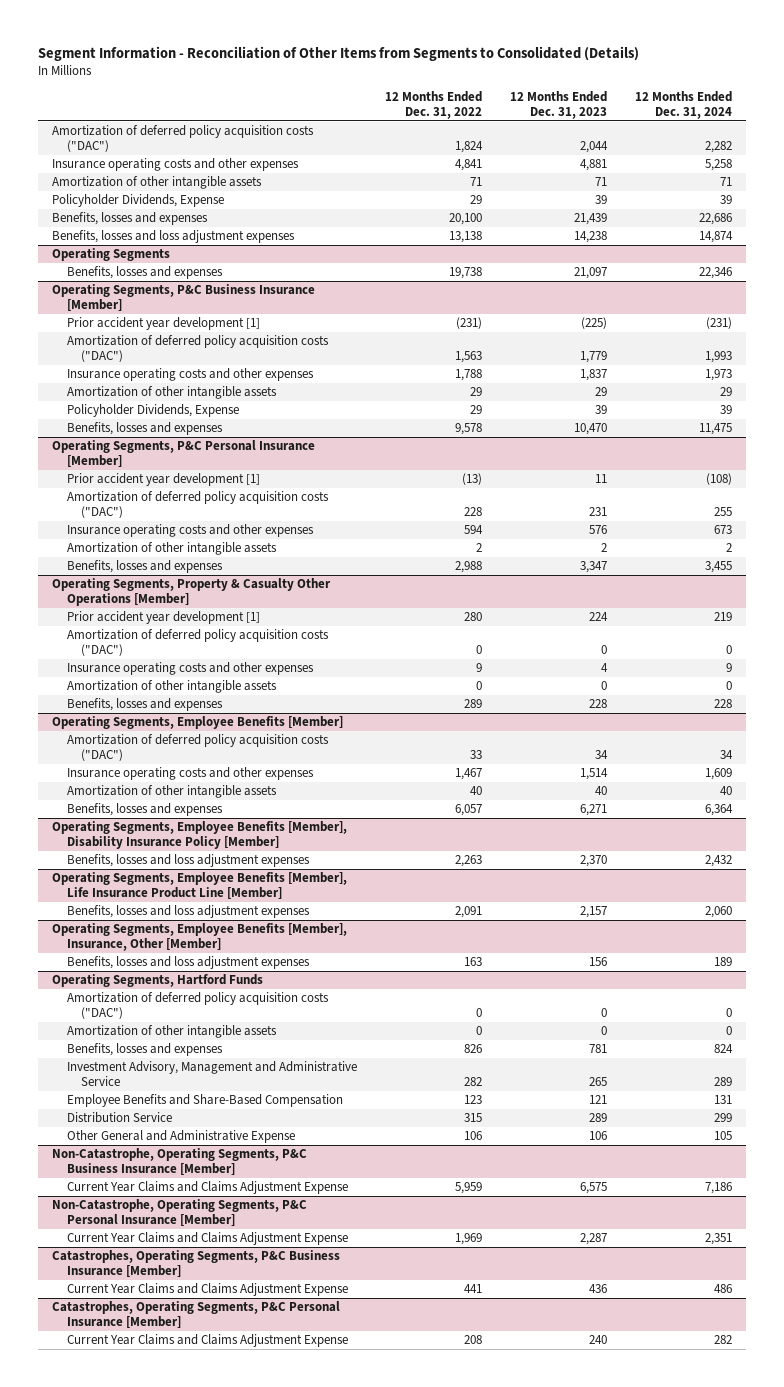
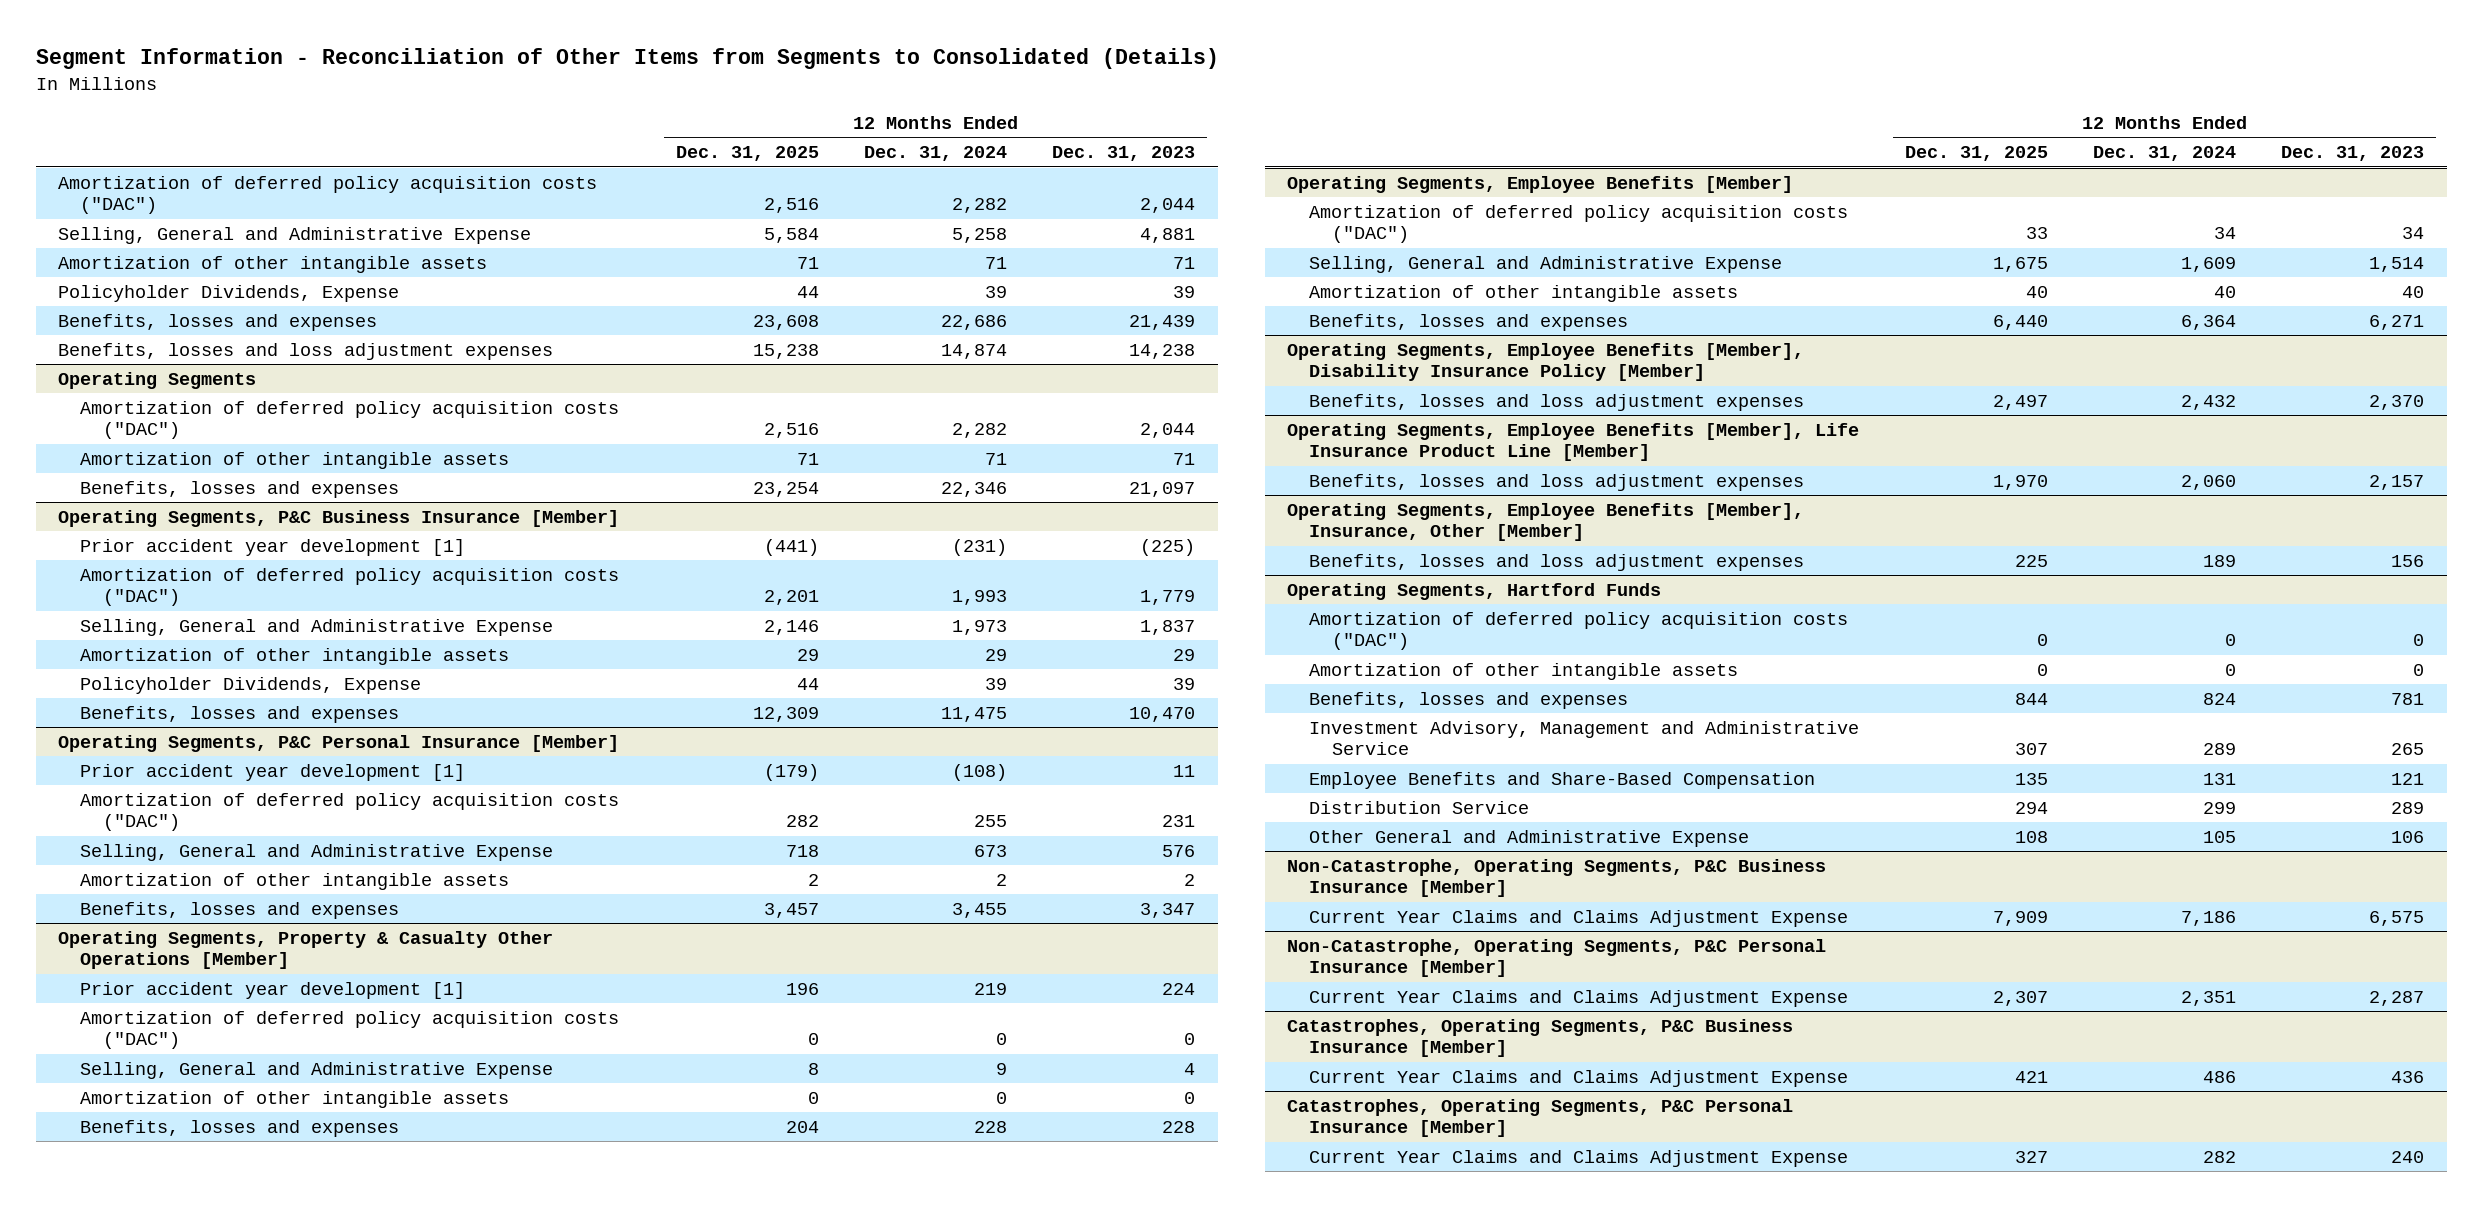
- | 12 Months Ended Dec. 31, 2022 | 12 Months Ended Dec. 31, 2023 | 12 Months Ended Dec. 31, 2024
+ | 12 Months Ended Dec. 31, 2025 | 12 Months Ended Dec. 31, 2024 | 12 Months Ended Dec. 31, 2023
- Insurance operating costs and other expenses | 4,841 | 4,881 | 5,258
+ Selling, General and Administrative Expense | 5,584 | 5,258 | 4,881
@ Operating Segments
+ Amortization of deferred policy acquisition costs ("DAC") | 2,516 | 2,282 | 2,044
+ Amortization of other intangible assets | 71 | 71 | 71
@ Operating Segments, P&C Business Insurance [Member]
- Insurance operating costs and other expenses | 1,788 | 1,837 | 1,973
+ Selling, General and Administrative Expense | 2,146 | 1,973 | 1,837
@ Operating Segments, P&C Personal Insurance [Member]
- Insurance operating costs and other expenses | 594 | 576 | 673
+ Selling, General and Administrative Expense | 718 | 673 | 576
@ Operating Segments, Property & Casualty Other Operations [Member]
- Insurance operating costs and other expenses | 9 | 4 | 9
+ Selling, General and Administrative Expense | 8 | 9 | 4
@ Operating Segments, Employee Benefits [Member]
- Insurance operating costs and other expenses | 1,467 | 1,514 | 1,609
+ Selling, General and Administrative Expense | 1,675 | 1,609 | 1,514

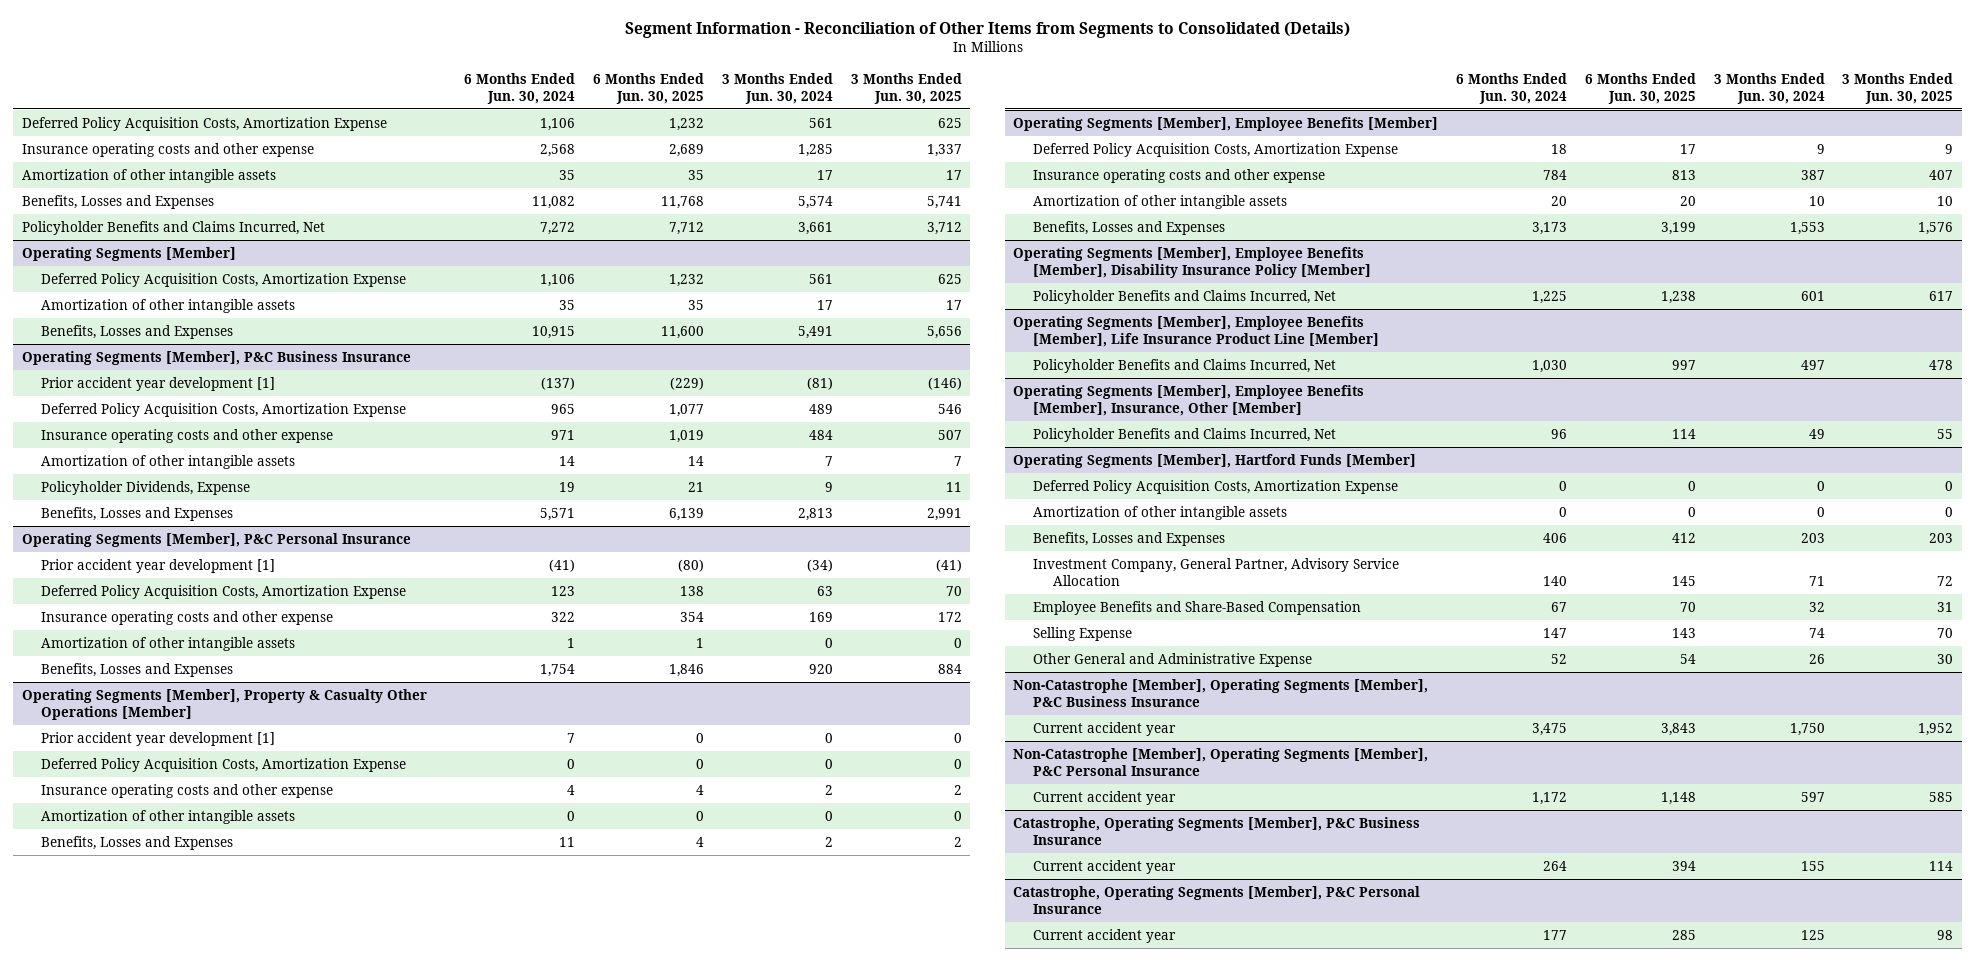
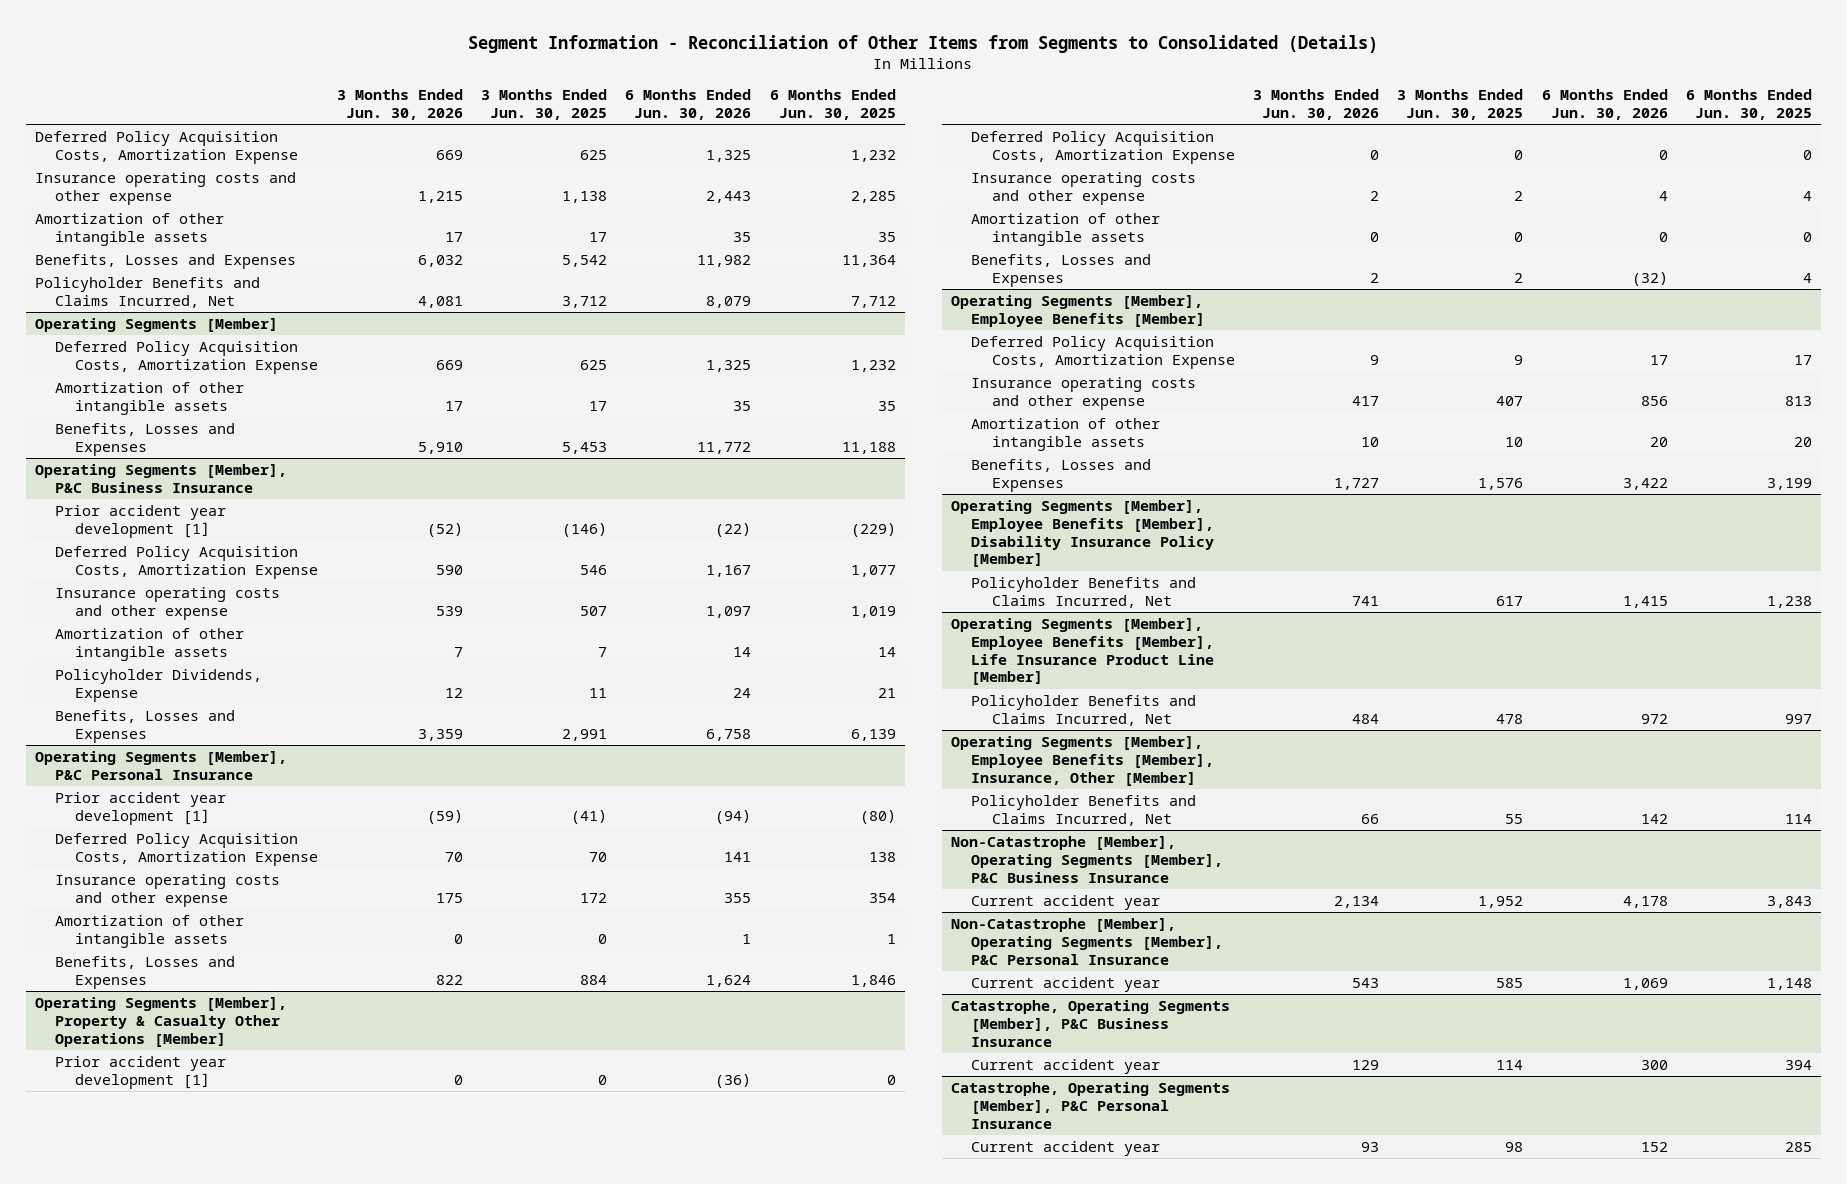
- | 6 Months Ended Jun. 30, 2024 | 6 Months Ended Jun. 30, 2025 | 3 Months Ended Jun. 30, 2024 | 3 Months Ended Jun. 30, 2025
+ | 3 Months Ended Jun. 30, 2026 | 3 Months Ended Jun. 30, 2025 | 6 Months Ended Jun. 30, 2026 | 6 Months Ended Jun. 30, 2025
- Insurance operating costs and other expense | 2,568 | 2,689 | 1,285 | 1,337
+ Insurance operating costs and other expense | 1,215 | 1,138 | 2,443 | 2,285
- Benefits, Losses and Expenses | 11,082 | 11,768 | 5,574 | 5,741
+ Benefits, Losses and Expenses | 6,032 | 5,542 | 11,982 | 11,364
@ Operating Segments [Member]
- Benefits, Losses and Expenses | 10,915 | 11,600 | 5,491 | 5,656
+ Benefits, Losses and Expenses | 5,910 | 5,453 | 11,772 | 11,188
- Operating Segments [Member], Hartford Funds [Member]
- Deferred Policy Acquisition Costs, Amortization Expense | 0 | 0 | 0 | 0
- Amortization of other intangible assets | 0 | 0 | 0 | 0
- Benefits, Losses and Expenses | 406 | 412 | 203 | 203
- Investment Company, General Partner, Advisory Service Allocation | 140 | 145 | 71 | 72
- Employee Benefits and Share-Based Compensation | 67 | 70 | 32 | 31
- Selling Expense | 147 | 143 | 74 | 70
- Other General and Administrative Expense | 52 | 54 | 26 | 30

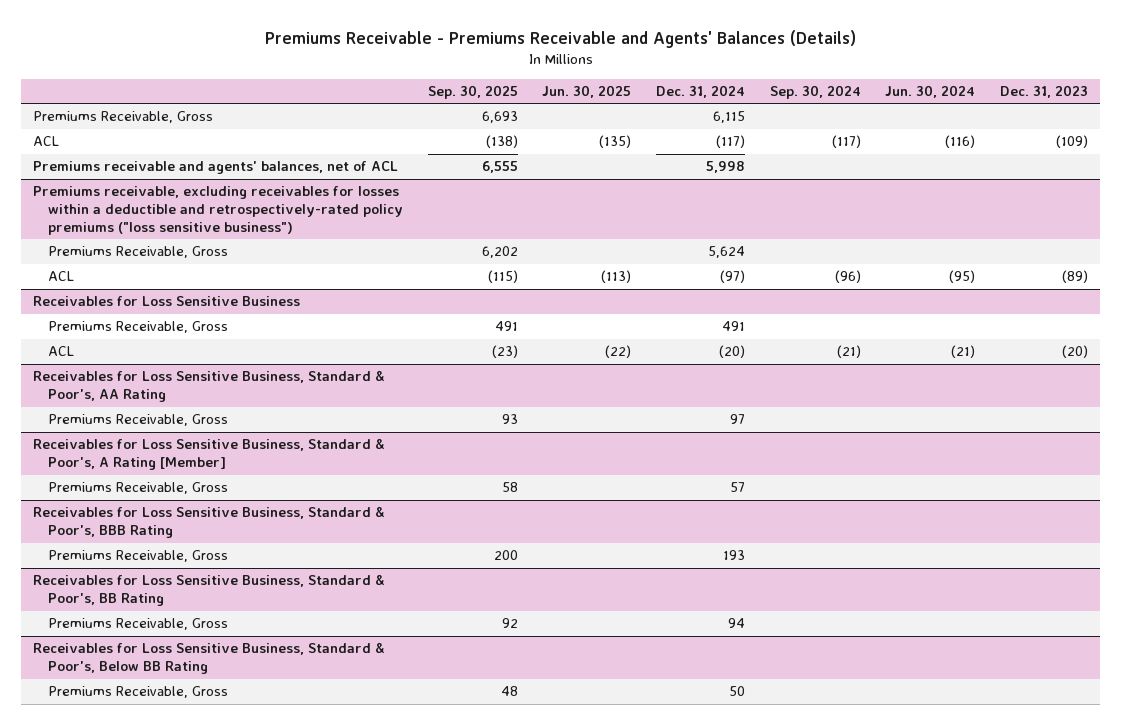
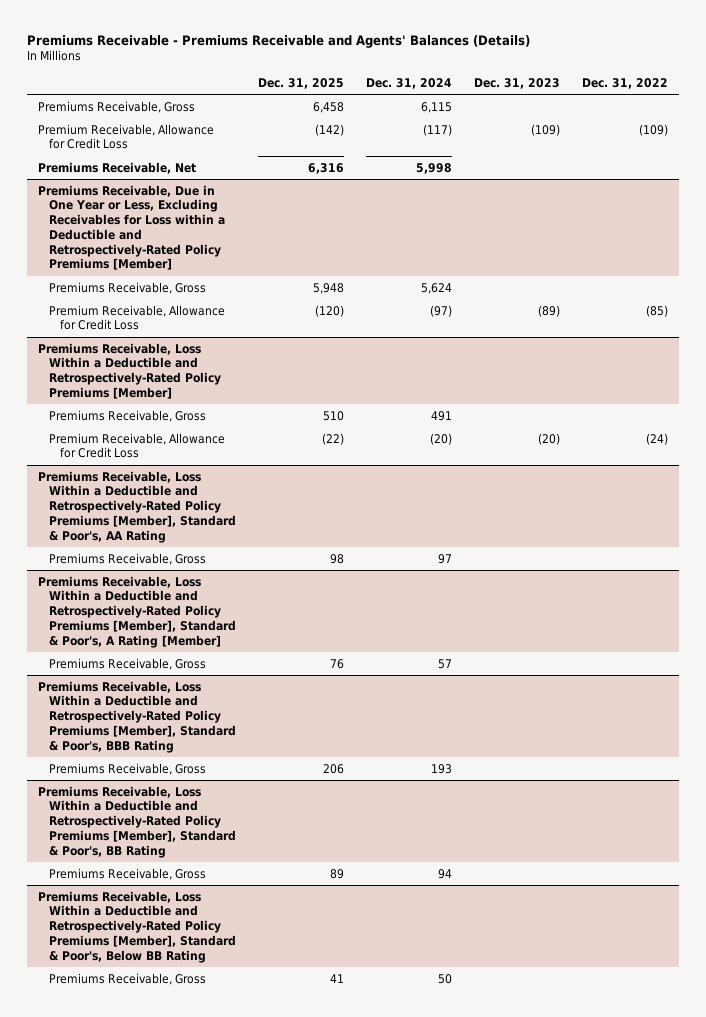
- | Sep. 30, 2025 | Jun. 30, 2025 | Dec. 31, 2024 | Sep. 30, 2024 | Jun. 30, 2024 | Dec. 31, 2023
+ | Dec. 31, 2025 | Dec. 31, 2024 | Dec. 31, 2023 | Dec. 31, 2022
- ACL | (138) | (135) | (117) | (117) | (116) | (109)
- Premiums receivable and agents' balances, net of ACL | 6,555 | | 5,998 | | |
- Premiums receivable, excluding receivables for losses within a deductible and retrospectively-rated policy premiums ("loss sensitive business")
+ Premium Receivable, Allowance for Credit Loss | (142) | (117) | (109) | (109)
+ Premiums Receivable, Net | 6,316 | 5,998 | |
+ Premiums Receivable, Due in One Year or Less, Excluding Receivables for Loss within a Deductible and Retrospectively-Rated Policy Premiums [Member]
- ACL | (115) | (113) | (97) | (96) | (95) | (89)
- Receivables for Loss Sensitive Business
+ Premium Receivable, Allowance for Credit Loss | (120) | (97) | (89) | (85)
+ Premiums Receivable, Loss Within a Deductible and Retrospectively-Rated Policy Premiums [Member]
- ACL | (23) | (22) | (20) | (21) | (21) | (20)
- Receivables for Loss Sensitive Business, Standard & Poor's, AA Rating
+ Premium Receivable, Allowance for Credit Loss | (22) | (20) | (20) | (24)
+ Premiums Receivable, Loss Within a Deductible and Retrospectively-Rated Policy Premiums [Member], Standard & Poor's, AA Rating
- Receivables for Loss Sensitive Business, Standard & Poor's, A Rating [Member]
+ Premiums Receivable, Loss Within a Deductible and Retrospectively-Rated Policy Premiums [Member], Standard & Poor's, A Rating [Member]
- Receivables for Loss Sensitive Business, Standard & Poor's, BBB Rating
+ Premiums Receivable, Loss Within a Deductible and Retrospectively-Rated Policy Premiums [Member], Standard & Poor's, BBB Rating
- Receivables for Loss Sensitive Business, Standard & Poor's, BB Rating
+ Premiums Receivable, Loss Within a Deductible and Retrospectively-Rated Policy Premiums [Member], Standard & Poor's, BB Rating
- Receivables for Loss Sensitive Business, Standard & Poor's, Below BB Rating
+ Premiums Receivable, Loss Within a Deductible and Retrospectively-Rated Policy Premiums [Member], Standard & Poor's, Below BB Rating

